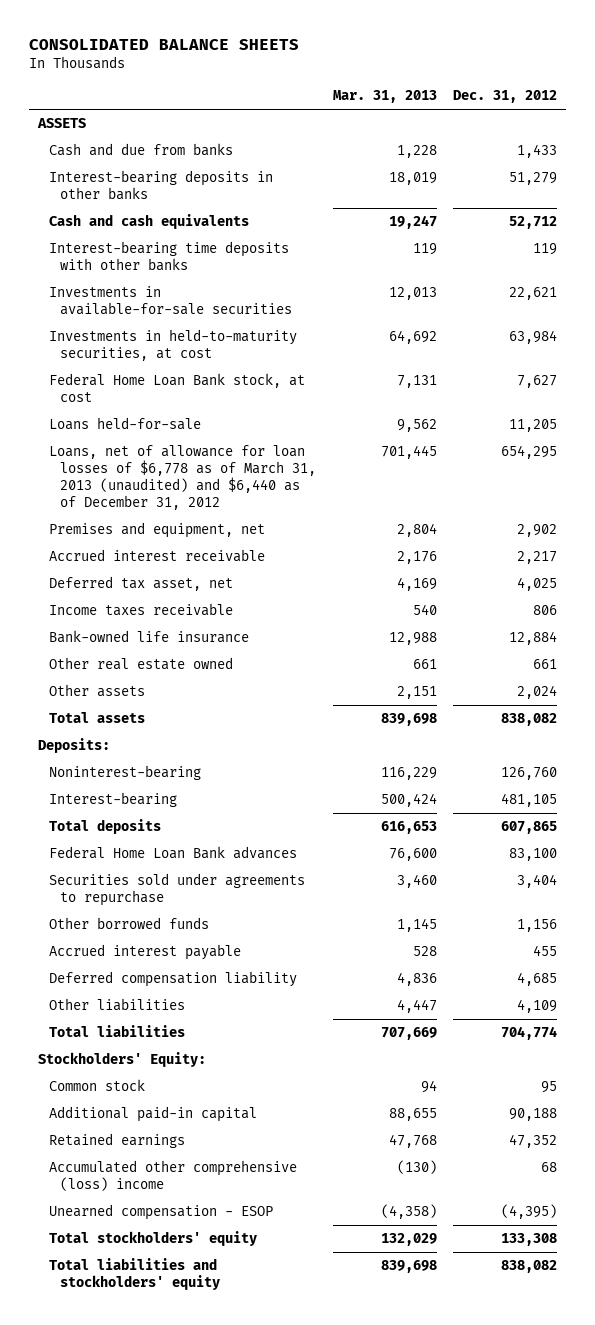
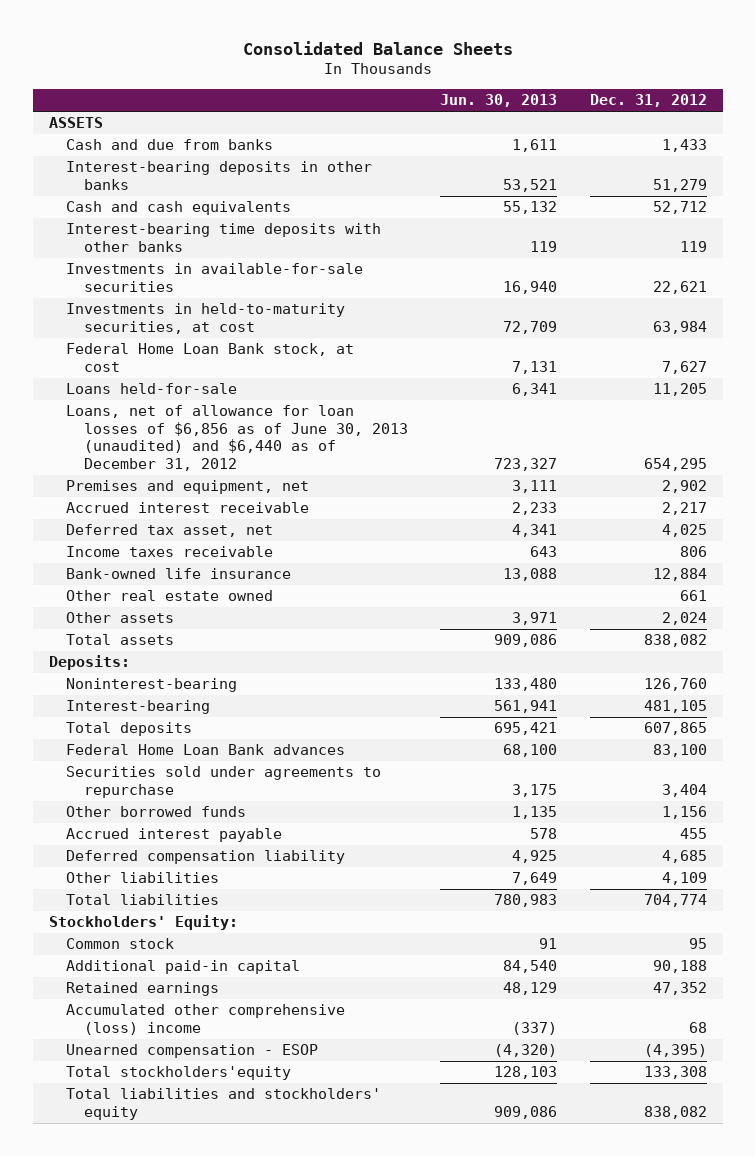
- CONSOLIDATED BALANCE SHEETS
+ Consolidated Balance Sheets
- | Mar. 31, 2013 | Dec. 31, 2012
+ | Jun. 30, 2013 | Dec. 31, 2012
- Loans, net of allowance for loan losses of $6,778 as of March 31, 2013 (unaudited) and $6,440 as of December 31, 2012 | 701,445 | 654,295
+ Loans, net of allowance for loan losses of $6,856 as of June 30, 2013 (unaudited) and $6,440 as of December 31, 2012 | 723,327 | 654,295
- Total stockholders' equity | 132,029 | 133,308
+ Total stockholders'equity | 128,103 | 133,308

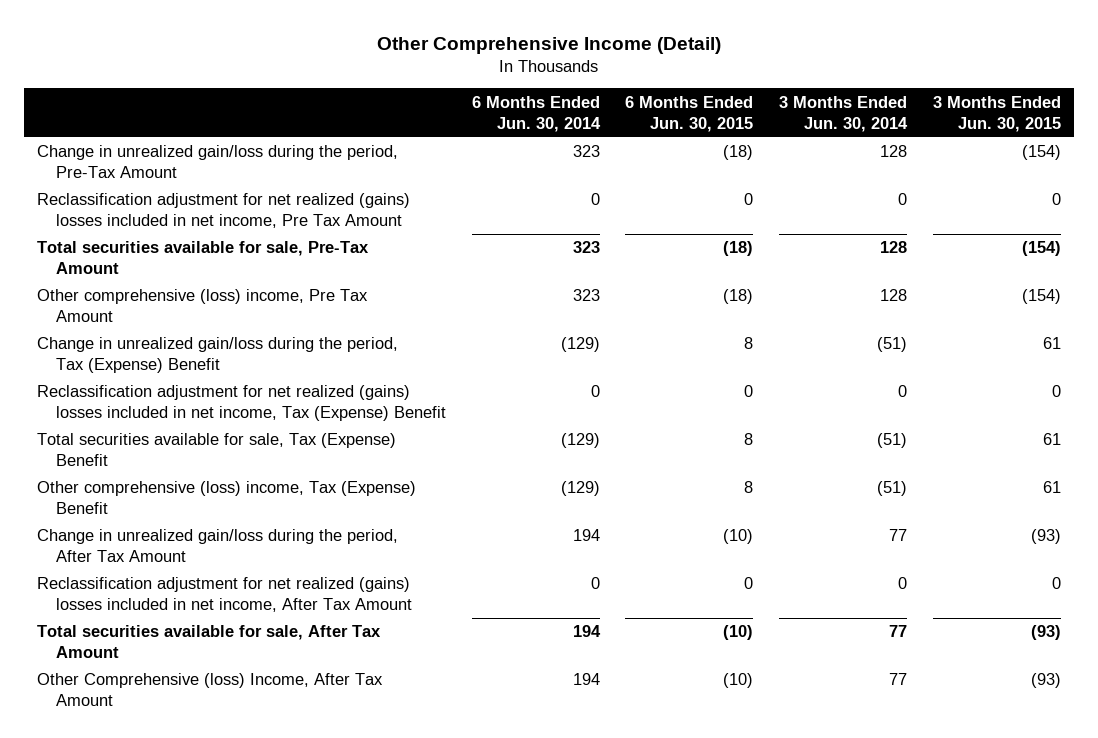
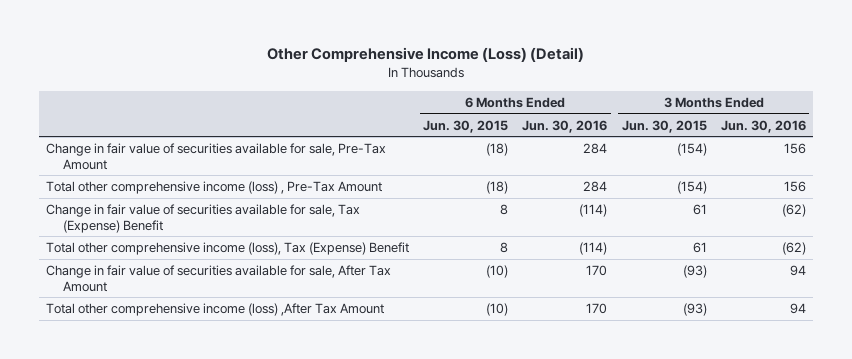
- Other Comprehensive Income (Detail)
+ Other Comprehensive Income (Loss) (Detail)
- | 6 Months Ended Jun. 30, 2014 | 6 Months Ended Jun. 30, 2015 | 3 Months Ended Jun. 30, 2014 | 3 Months Ended Jun. 30, 2015
+ | 6 Months Ended Jun. 30, 2015 | 6 Months Ended Jun. 30, 2016 | 3 Months Ended Jun. 30, 2015 | 3 Months Ended Jun. 30, 2016
- Change in unrealized gain/loss during the period, Pre-Tax Amount | 323 | (18) | 128 | (154)
- Reclassification adjustment for net realized (gains) losses included in net income, Pre Tax Amount | 0 | 0 | 0 | 0
- Total securities available for sale, Pre-Tax Amount | 323 | (18) | 128 | (154)
- Other comprehensive (loss) income, Pre Tax Amount | 323 | (18) | 128 | (154)
- Change in unrealized gain/loss during the period, Tax (Expense) Benefit | (129) | 8 | (51) | 61
- Reclassification adjustment for net realized (gains) losses included in net income, Tax (Expense) Benefit | 0 | 0 | 0 | 0
- Total securities available for sale, Tax (Expense) Benefit | (129) | 8 | (51) | 61
- Other comprehensive (loss) income, Tax (Expense) Benefit | (129) | 8 | (51) | 61
- Change in unrealized gain/loss during the period, After Tax Amount | 194 | (10) | 77 | (93)
- Reclassification adjustment for net realized (gains) losses included in net income, After Tax Amount | 0 | 0 | 0 | 0
- Total securities available for sale, After Tax Amount | 194 | (10) | 77 | (93)
- Other Comprehensive (loss) Income, After Tax Amount | 194 | (10) | 77 | (93)
+ Change in fair value of securities available for sale, Pre-Tax Amount | (18) | 284 | (154) | 156
+ Total other comprehensive income (loss) , Pre-Tax Amount | (18) | 284 | (154) | 156
+ Change in fair value of securities available for sale, Tax (Expense) Benefit | 8 | (114) | 61 | (62)
+ Total other comprehensive income (loss), Tax (Expense) Benefit | 8 | (114) | 61 | (62)
+ Change in fair value of securities available for sale, After Tax Amount | (10) | 170 | (93) | 94
+ Total other comprehensive income (loss) ,After Tax Amount | (10) | 170 | (93) | 94

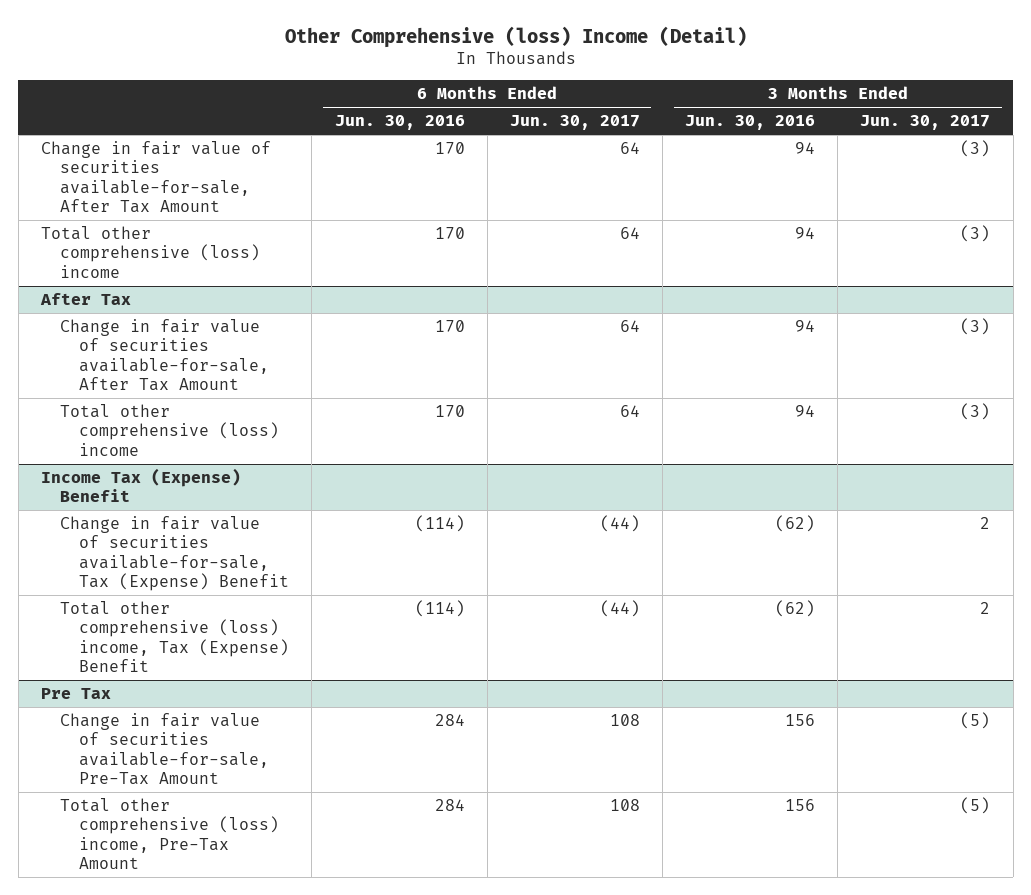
- Other Comprehensive Income (Loss) (Detail)
+ Other Comprehensive (loss) Income (Detail)
- | 6 Months Ended Jun. 30, 2015 | 6 Months Ended Jun. 30, 2016 | 3 Months Ended Jun. 30, 2015 | 3 Months Ended Jun. 30, 2016
+ | 6 Months Ended Jun. 30, 2016 | 6 Months Ended Jun. 30, 2017 | 3 Months Ended Jun. 30, 2016 | 3 Months Ended Jun. 30, 2017
- Change in fair value of securities available for sale, Pre-Tax Amount | (18) | 284 | (154) | 156
- Total other comprehensive income (loss) , Pre-Tax Amount | (18) | 284 | (154) | 156
- Change in fair value of securities available for sale, Tax (Expense) Benefit | 8 | (114) | 61 | (62)
- Total other comprehensive income (loss), Tax (Expense) Benefit | 8 | (114) | 61 | (62)
- Change in fair value of securities available for sale, After Tax Amount | (10) | 170 | (93) | 94
- Total other comprehensive income (loss) ,After Tax Amount | (10) | 170 | (93) | 94
+ Change in fair value of securities available-for-sale, After Tax Amount | 170 | 64 | 94 | (3)
+ Total other comprehensive (loss) income | 170 | 64 | 94 | (3)
+ After Tax
+ Change in fair value of securities available-for-sale, After Tax Amount | 170 | 64 | 94 | (3)
+ Total other comprehensive (loss) income | 170 | 64 | 94 | (3)
+ Income Tax (Expense) Benefit
+ Change in fair value of securities available-for-sale, Tax (Expense) Benefit | (114) | (44) | (62) | 2
+ Total other comprehensive (loss) income, Tax (Expense) Benefit | (114) | (44) | (62) | 2
+ Pre Tax
+ Change in fair value of securities available-for-sale, Pre-Tax Amount | 284 | 108 | 156 | (5)
+ Total other comprehensive (loss) income, Pre-Tax Amount | 284 | 108 | 156 | (5)

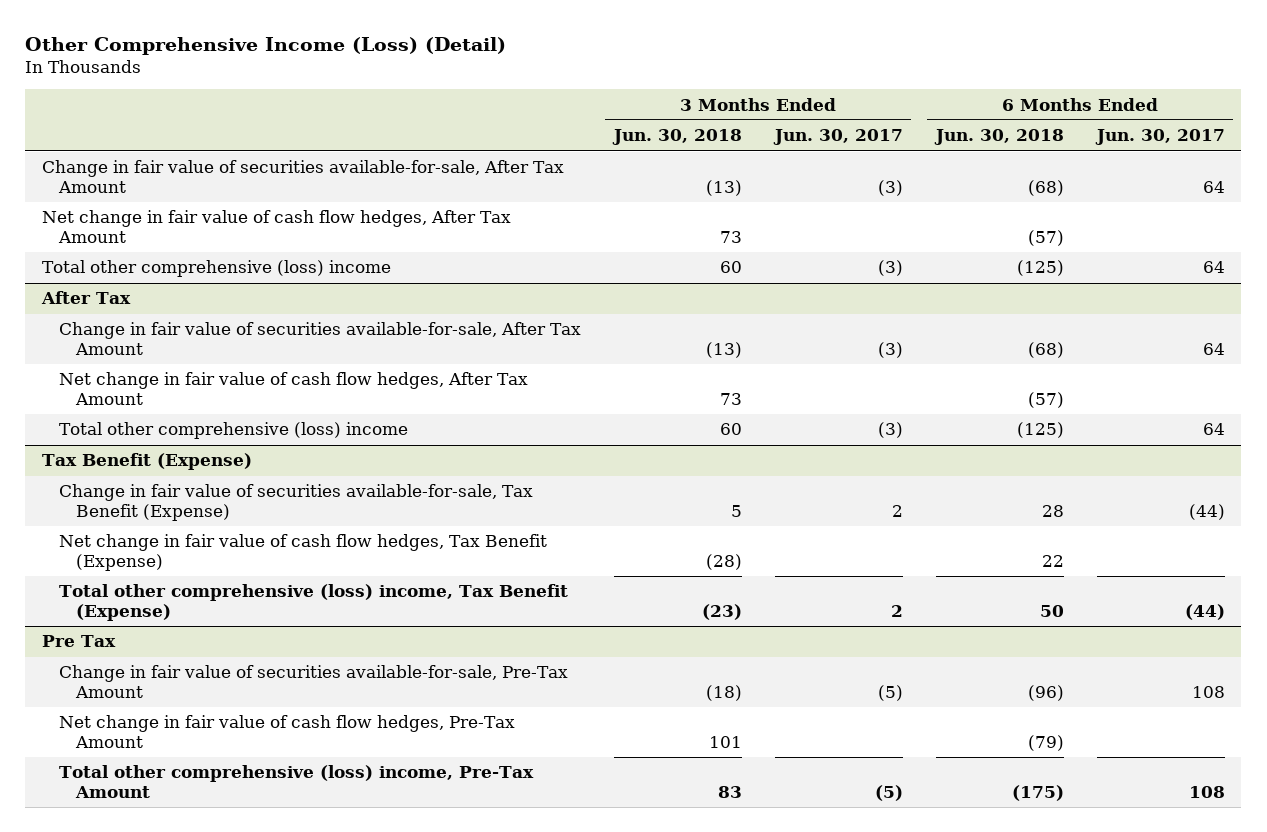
- Other Comprehensive (loss) Income (Detail)
+ Other Comprehensive Income (Loss) (Detail)
- | 6 Months Ended Jun. 30, 2016 | 6 Months Ended Jun. 30, 2017 | 3 Months Ended Jun. 30, 2016 | 3 Months Ended Jun. 30, 2017
+ | 3 Months Ended Jun. 30, 2018 | 3 Months Ended Jun. 30, 2017 | 6 Months Ended Jun. 30, 2018 | 6 Months Ended Jun. 30, 2017
+ Net change in fair value of cash flow hedges, After Tax Amount | 73 | | (57) |
@ After Tax
+ Net change in fair value of cash flow hedges, After Tax Amount | 73 | | (57) |
- Income Tax (Expense) Benefit
- Change in fair value of securities available-for-sale, Tax (Expense) Benefit | (114) | (44) | (62) | 2
- Total other comprehensive (loss) income, Tax (Expense) Benefit | (114) | (44) | (62) | 2
+ Tax Benefit (Expense)
+ Change in fair value of securities available-for-sale, Tax Benefit (Expense) | 5 | 2 | 28 | (44)
+ Net change in fair value of cash flow hedges, Tax Benefit (Expense) | (28) | | 22 |
+ Total other comprehensive (loss) income, Tax Benefit (Expense) | (23) | 2 | 50 | (44)
@ Pre Tax
+ Net change in fair value of cash flow hedges, Pre-Tax Amount | 101 | | (79) |

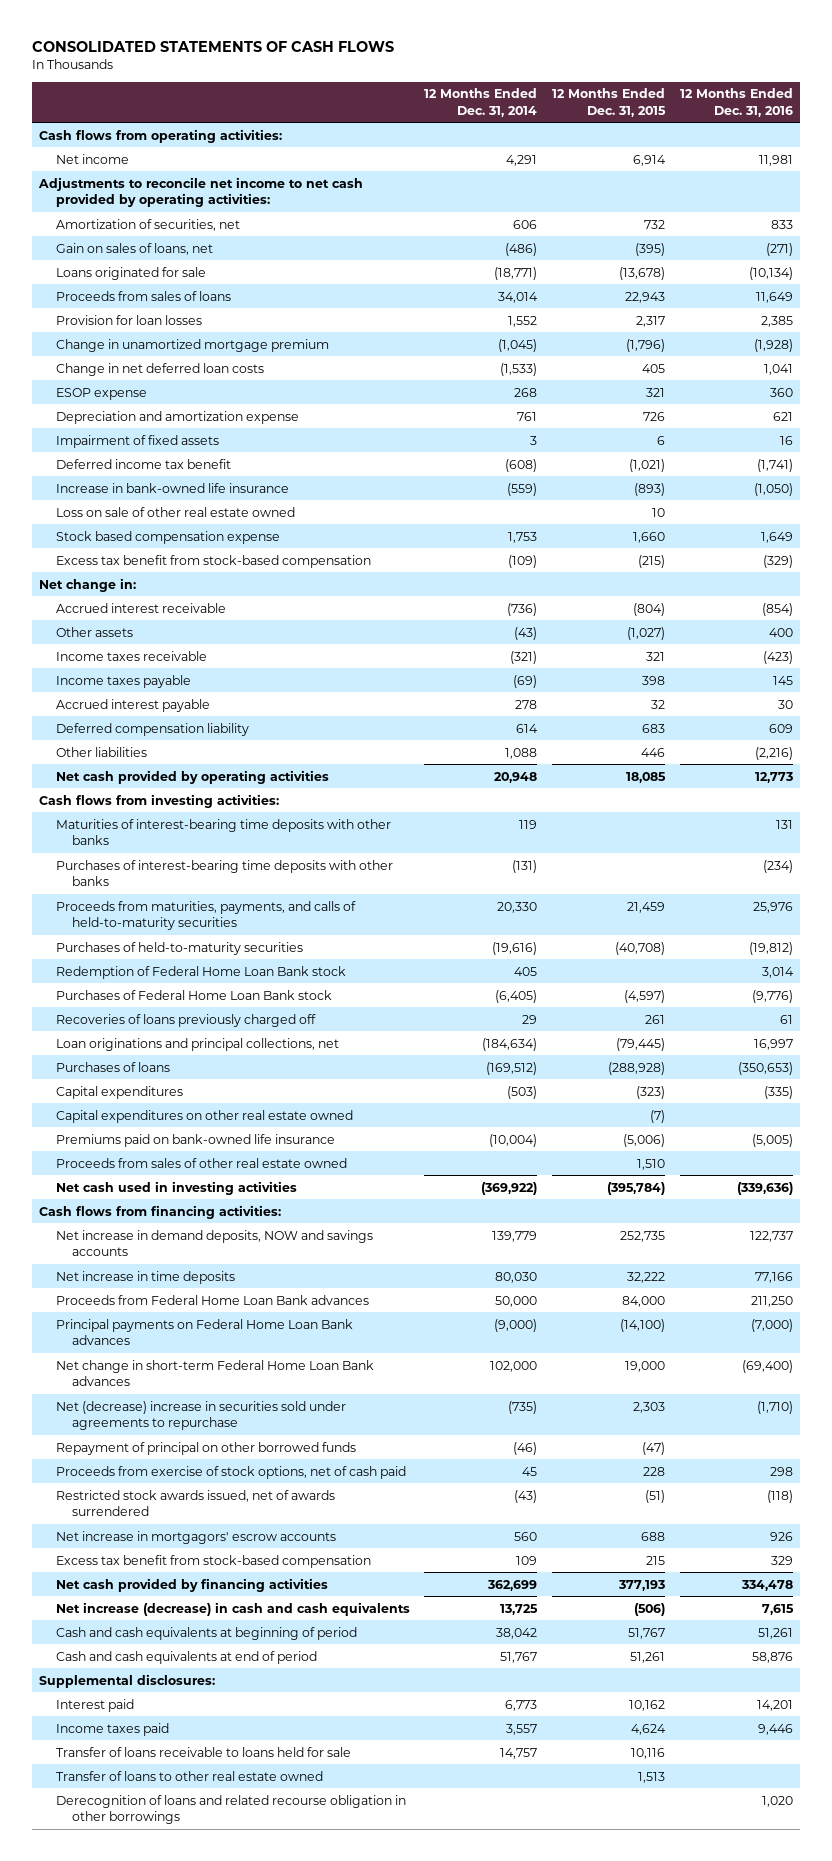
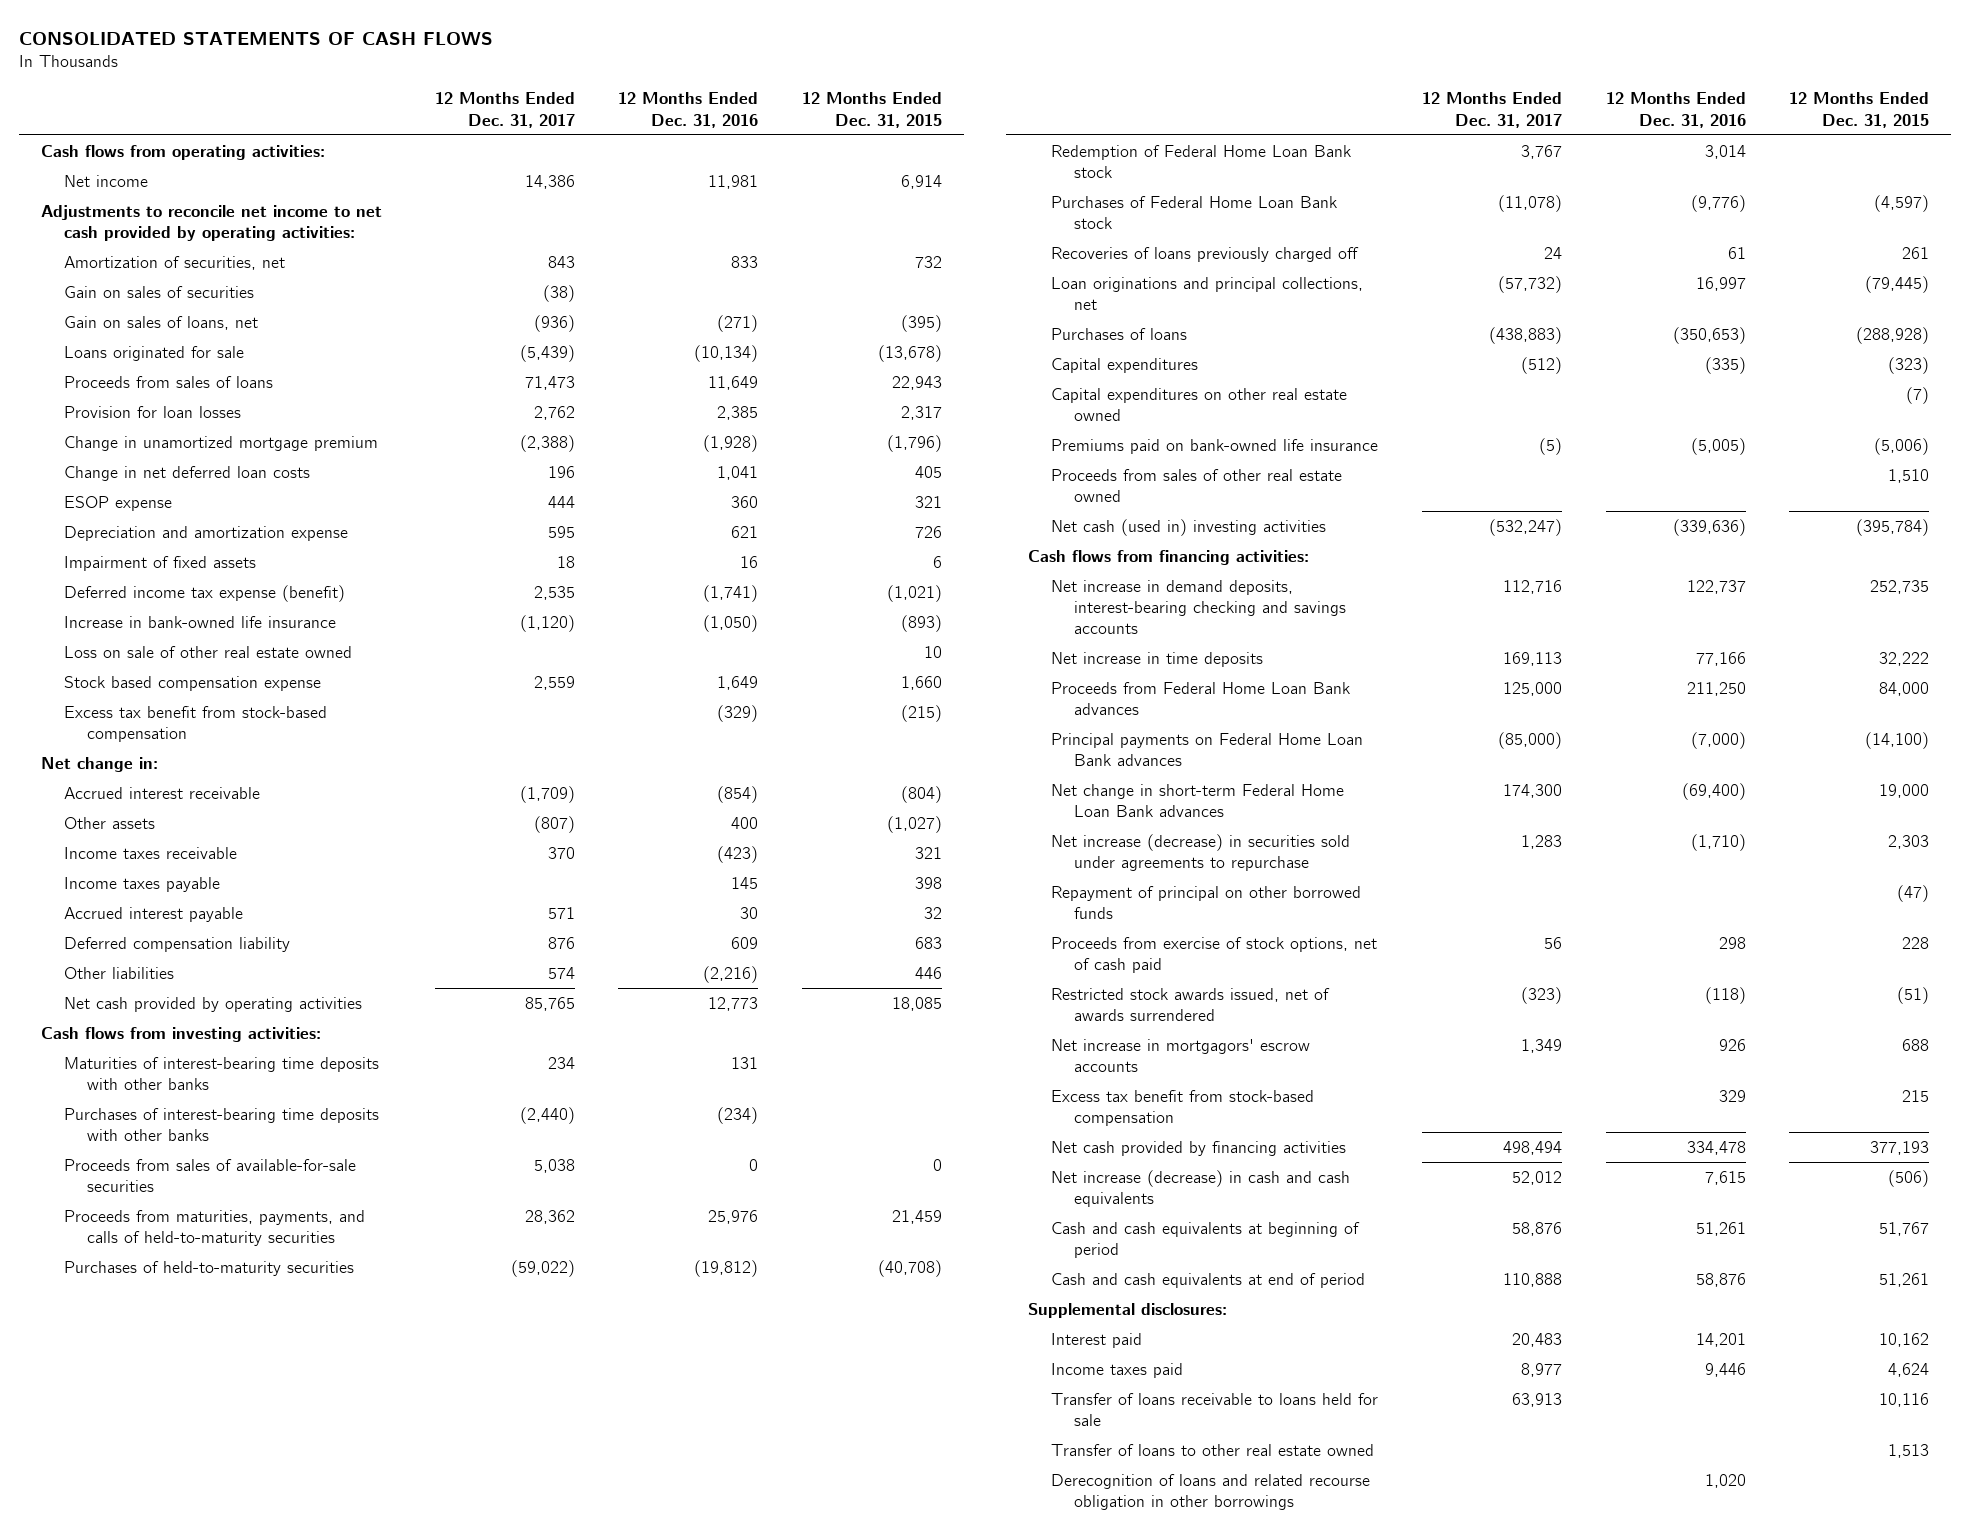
- | 12 Months Ended Dec. 31, 2014 | 12 Months Ended Dec. 31, 2015 | 12 Months Ended Dec. 31, 2016
+ | 12 Months Ended Dec. 31, 2017 | 12 Months Ended Dec. 31, 2016 | 12 Months Ended Dec. 31, 2015
+ Gain on sales of securities | (38) | |
- Deferred income tax benefit | (608) | (1,021) | (1,741)
+ Deferred income tax expense (benefit) | 2,535 | (1,741) | (1,021)
+ Proceeds from sales of available-for-sale securities | 5,038 | 0 | 0
- Net cash used in investing activities | (369,922) | (395,784) | (339,636)
+ Net cash (used in) investing activities | (532,247) | (339,636) | (395,784)
- Net increase in demand deposits, NOW and savings accounts | 139,779 | 252,735 | 122,737
+ Net increase in demand deposits, interest-bearing checking and savings accounts | 112,716 | 122,737 | 252,735
- Net (decrease) increase in securities sold under agreements to repurchase | (735) | 2,303 | (1,710)
+ Net increase (decrease) in securities sold under agreements to repurchase | 1,283 | (1,710) | 2,303

